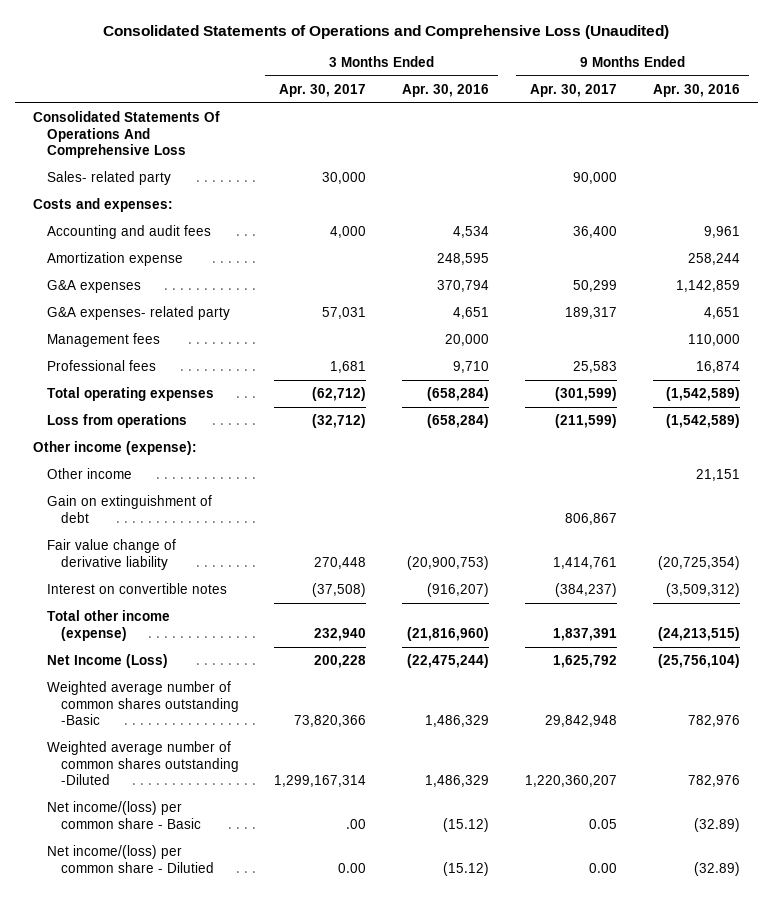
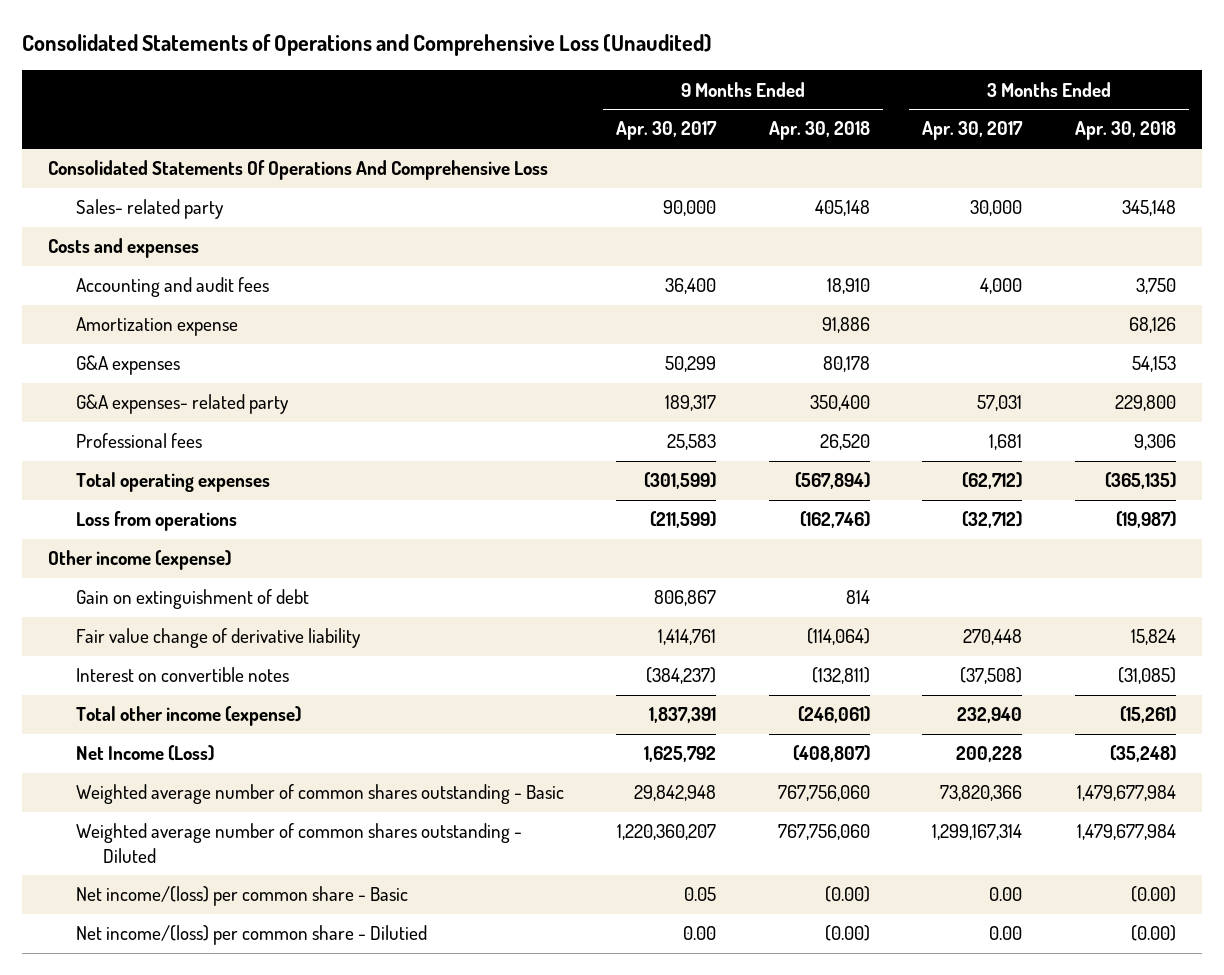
- | 3 Months Ended Apr. 30, 2017 | 3 Months Ended Apr. 30, 2016 | 9 Months Ended Apr. 30, 2017 | 9 Months Ended Apr. 30, 2016
+ | 9 Months Ended Apr. 30, 2017 | 9 Months Ended Apr. 30, 2018 | 3 Months Ended Apr. 30, 2017 | 3 Months Ended Apr. 30, 2018
- Costs and expenses:
+ Costs and expenses
- Management fees | | 20,000 | | 110,000
- Other income (expense):
- Other income | | | | 21,151
+ Other income (expense)
- Weighted average number of common shares outstanding -Basic | 73,820,366 | 1,486,329 | 29,842,948 | 782,976
- Weighted average number of common shares outstanding -Diluted | 1,299,167,314 | 1,486,329 | 1,220,360,207 | 782,976
- Net income/(loss) per common share - Basic | .00 | (15.12) | 0.05 | (32.89)
+ Weighted average number of common shares outstanding - Basic | 29,842,948 | 767,756,060 | 73,820,366 | 1,479,677,984
+ Weighted average number of common shares outstanding - Diluted | 1,220,360,207 | 767,756,060 | 1,299,167,314 | 1,479,677,984
+ Net income/(loss) per common share - Basic | 0.05 | (0.00) | 0.00 | (0.00)

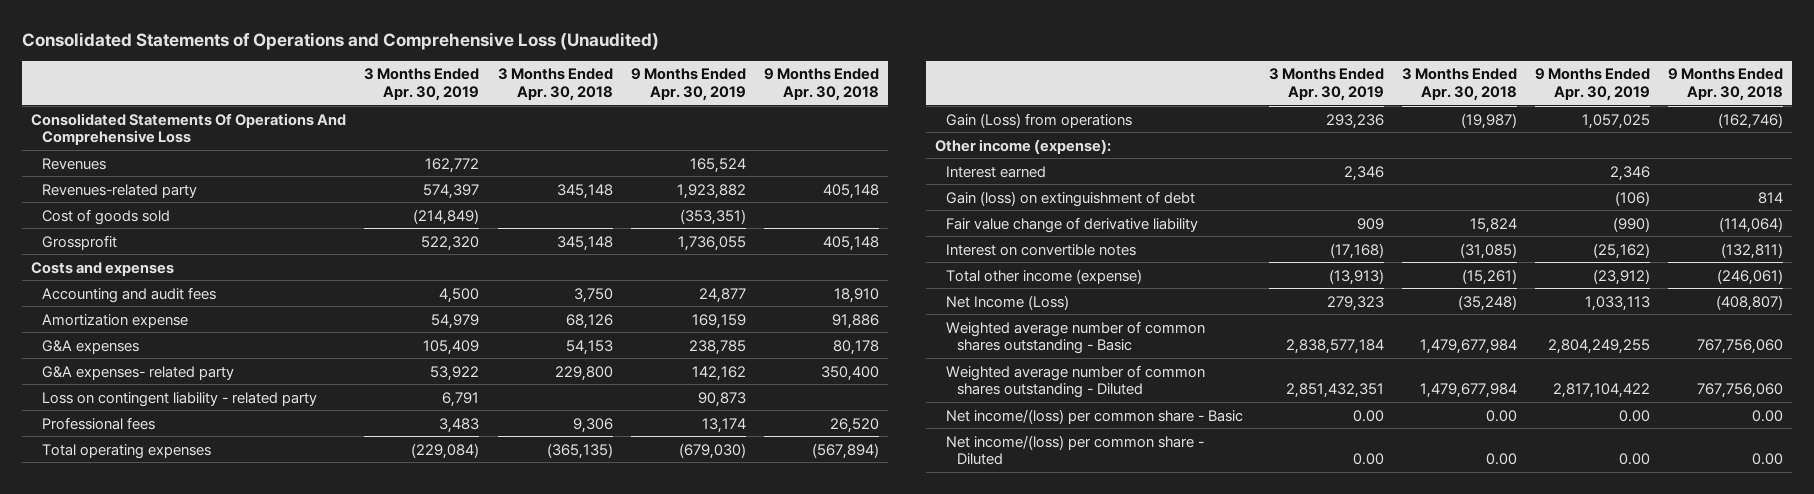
- | 9 Months Ended Apr. 30, 2017 | 9 Months Ended Apr. 30, 2018 | 3 Months Ended Apr. 30, 2017 | 3 Months Ended Apr. 30, 2018
+ | 3 Months Ended Apr. 30, 2019 | 3 Months Ended Apr. 30, 2018 | 9 Months Ended Apr. 30, 2019 | 9 Months Ended Apr. 30, 2018
- Sales- related party | 90,000 | 405,148 | 30,000 | 345,148
+ Revenues | 162,772 | | 165,524 |
+ Revenues-related party | 574,397 | 345,148 | 1,923,882 | 405,148
+ Cost of goods sold | (214,849) | | (353,351) |
+ Grossprofit | 522,320 | 345,148 | 1,736,055 | 405,148
+ Loss on contingent liability - related party | 6,791 | | 90,873 |
- Loss from operations | (211,599) | (162,746) | (32,712) | (19,987)
- Other income (expense)
- Gain on extinguishment of debt | 806,867 | 814 | |
+ Gain (Loss) from operations | 293,236 | (19,987) | 1,057,025 | (162,746)
+ Other income (expense):
+ Interest earned | 2,346 | | 2,346 |
+ Gain (loss) on extinguishment of debt | | | (106) | 814
- Net income/(loss) per common share - Basic | 0.05 | (0.00) | 0.00 | (0.00)
- Net income/(loss) per common share - Dilutied | 0.00 | (0.00) | 0.00 | (0.00)
+ Net income/(loss) per common share - Basic | 0.00 | 0.00 | 0.00 | 0.00
+ Net income/(loss) per common share - Diluted | 0.00 | 0.00 | 0.00 | 0.00

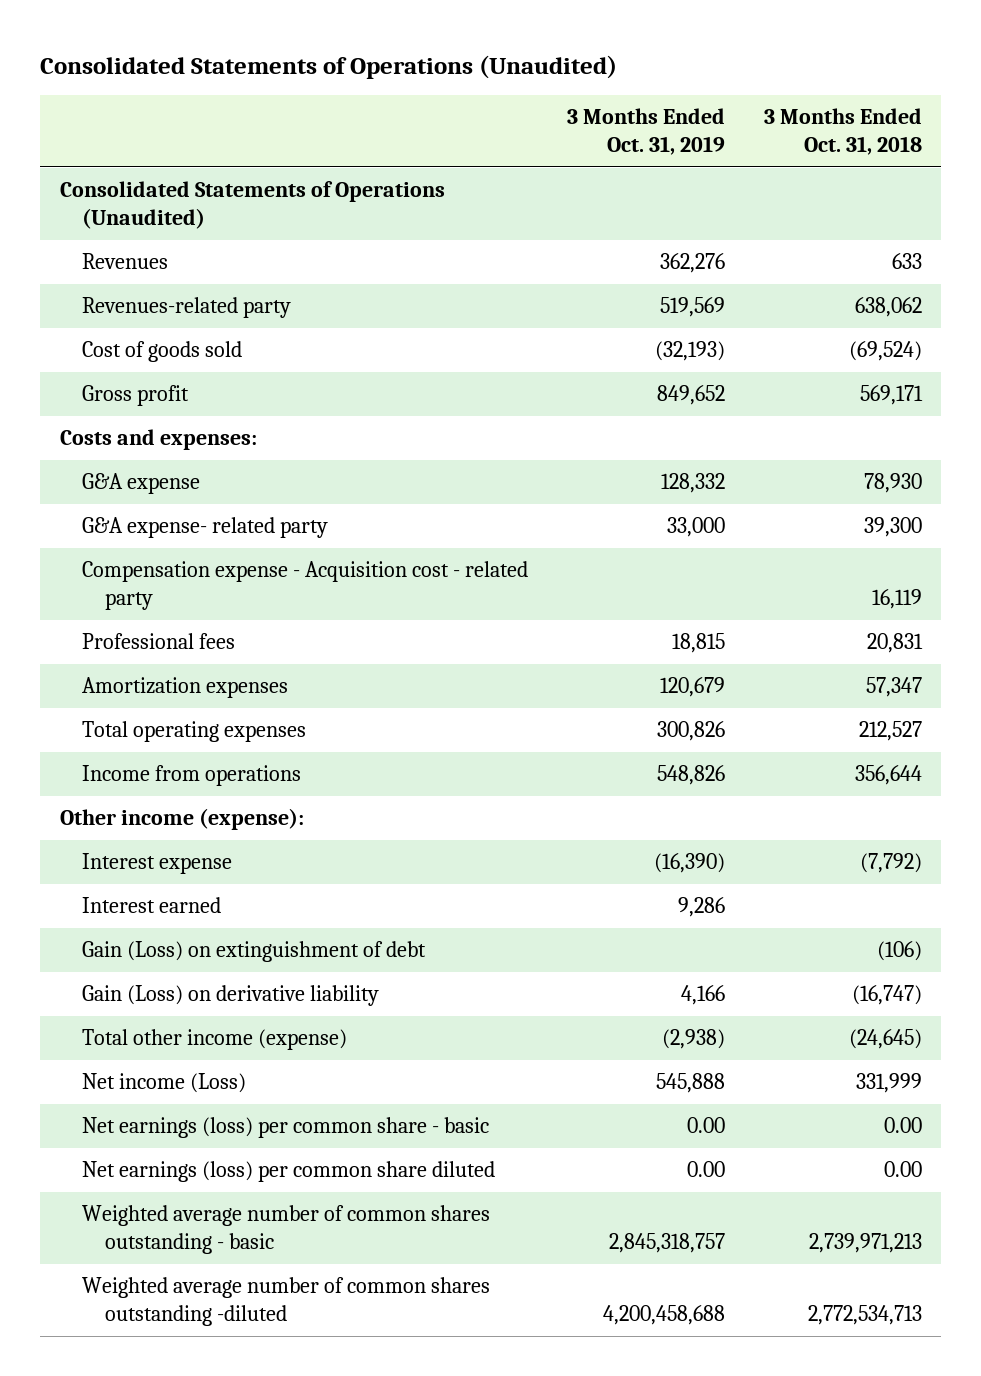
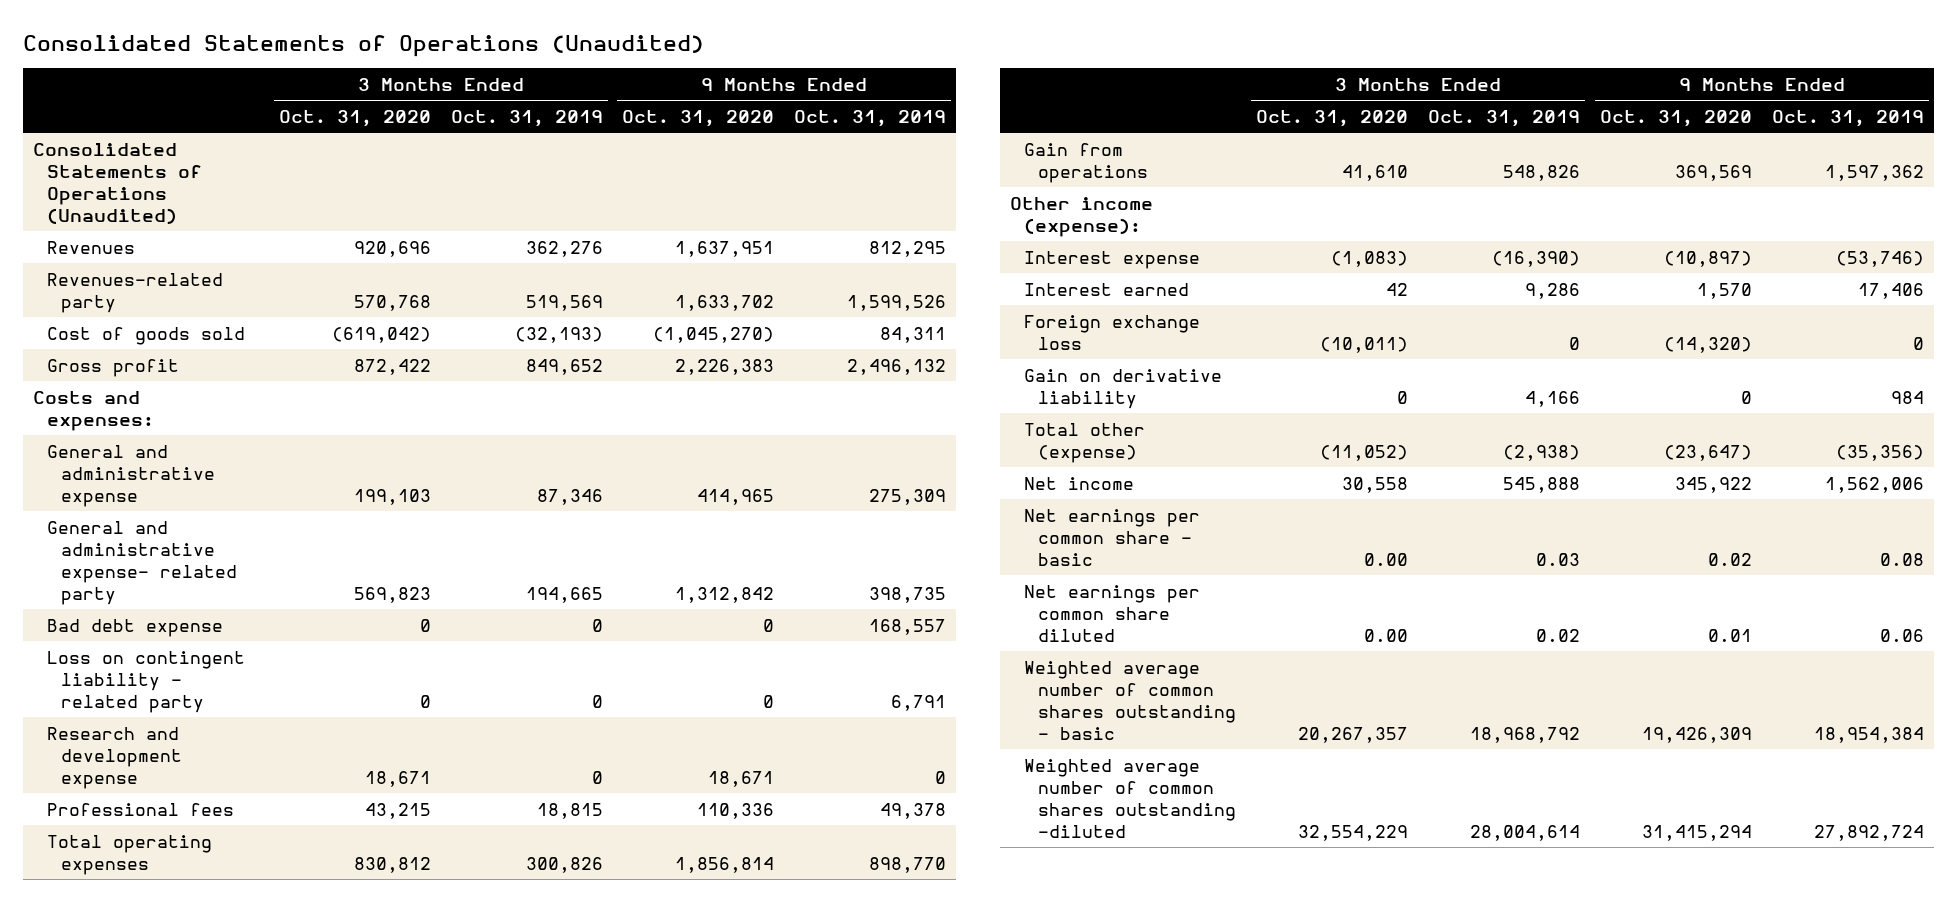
- | 3 Months Ended Oct. 31, 2019 | 3 Months Ended Oct. 31, 2018
+ | 3 Months Ended Oct. 31, 2020 | 3 Months Ended Oct. 31, 2019 | 9 Months Ended Oct. 31, 2020 | 9 Months Ended Oct. 31, 2019
- G&A expense | 128,332 | 78,930
- G&A expense- related party | 33,000 | 39,300
- Compensation expense - Acquisition cost - related party | | 16,119
+ General and administrative expense | 199,103 | 87,346 | 414,965 | 275,309
+ General and administrative expense- related party | 569,823 | 194,665 | 1,312,842 | 398,735
+ Bad debt expense | 0 | 0 | 0 | 168,557
+ Loss on contingent liability - related party | 0 | 0 | 0 | 6,791
+ Research and development expense | 18,671 | 0 | 18,671 | 0
- Amortization expenses | 120,679 | 57,347
- Income from operations | 548,826 | 356,644
+ Gain from operations | 41,610 | 548,826 | 369,569 | 1,597,362
- Gain (Loss) on extinguishment of debt | | (106)
- Gain (Loss) on derivative liability | 4,166 | (16,747)
- Total other income (expense) | (2,938) | (24,645)
- Net income (Loss) | 545,888 | 331,999
- Net earnings (loss) per common share - basic | 0.00 | 0.00
- Net earnings (loss) per common share diluted | 0.00 | 0.00
- Weighted average number of common shares outstanding - basic | 2,845,318,757 | 2,739,971,213
- Weighted average number of common shares outstanding -diluted | 4,200,458,688 | 2,772,534,713
+ Foreign exchange loss | (10,011) | 0 | (14,320) | 0
+ Gain on derivative liability | 0 | 4,166 | 0 | 984
+ Total other (expense) | (11,052) | (2,938) | (23,647) | (35,356)
+ Net income | 30,558 | 545,888 | 345,922 | 1,562,006
+ Net earnings per common share - basic | 0.00 | 0.03 | 0.02 | 0.08
+ Net earnings per common share diluted | 0.00 | 0.02 | 0.01 | 0.06
+ Weighted average number of common shares outstanding - basic | 20,267,357 | 18,968,792 | 19,426,309 | 18,954,384
+ Weighted average number of common shares outstanding -diluted | 32,554,229 | 28,004,614 | 31,415,294 | 27,892,724

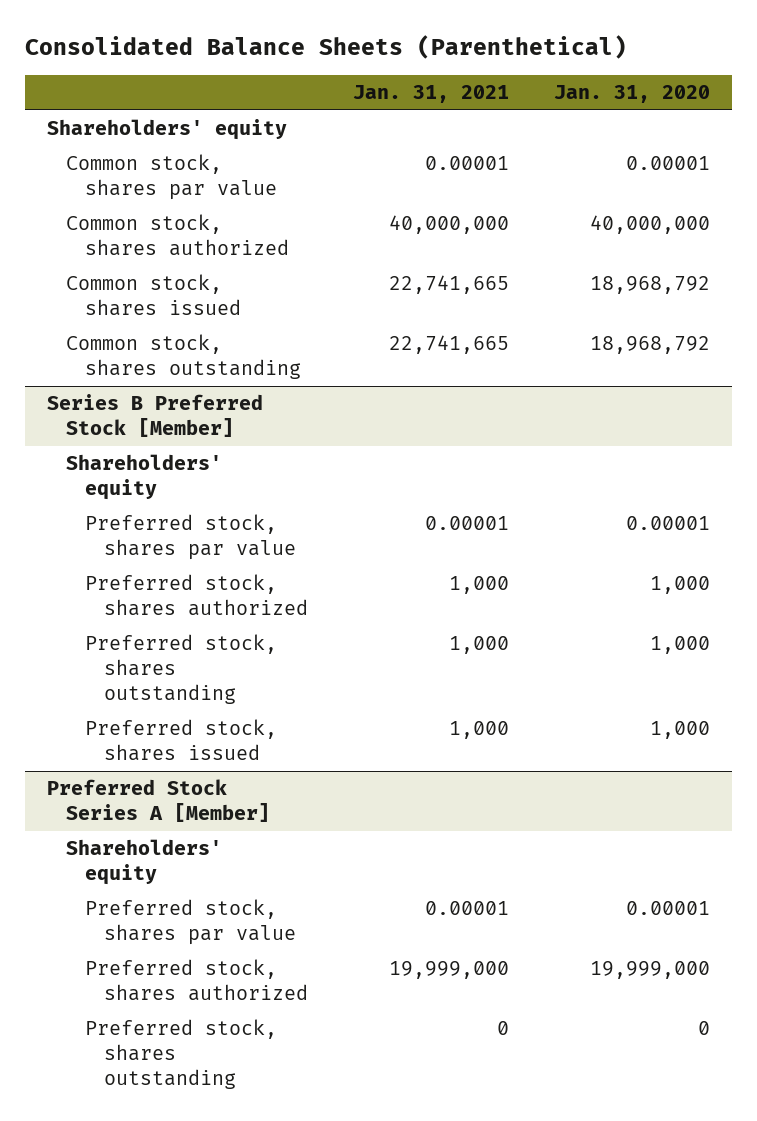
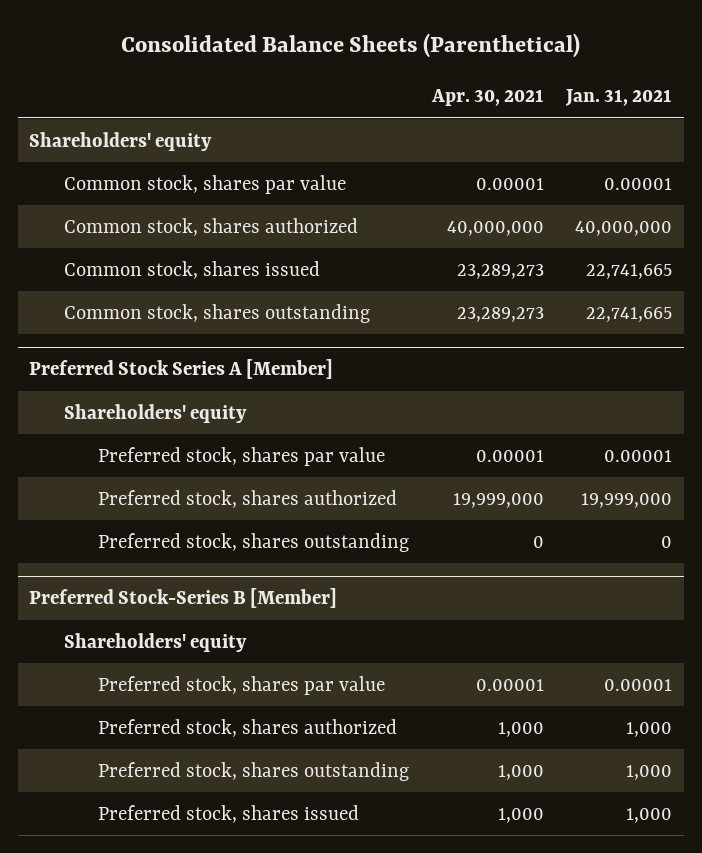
- | Jan. 31, 2021 | Jan. 31, 2020
+ | Apr. 30, 2021 | Jan. 31, 2021
- Series B Preferred Stock [Member]
- Shareholders' equity
- Preferred stock, shares par value | 0.00001 | 0.00001
- Preferred stock, shares authorized | 1,000 | 1,000
- Preferred stock, shares outstanding | 1,000 | 1,000
- Preferred stock, shares issued | 1,000 | 1,000
+ Preferred Stock-Series B [Member]
+ Shareholders' equity
+ Preferred stock, shares par value | 0.00001 | 0.00001
+ Preferred stock, shares authorized | 1,000 | 1,000
+ Preferred stock, shares outstanding | 1,000 | 1,000
+ Preferred stock, shares issued | 1,000 | 1,000

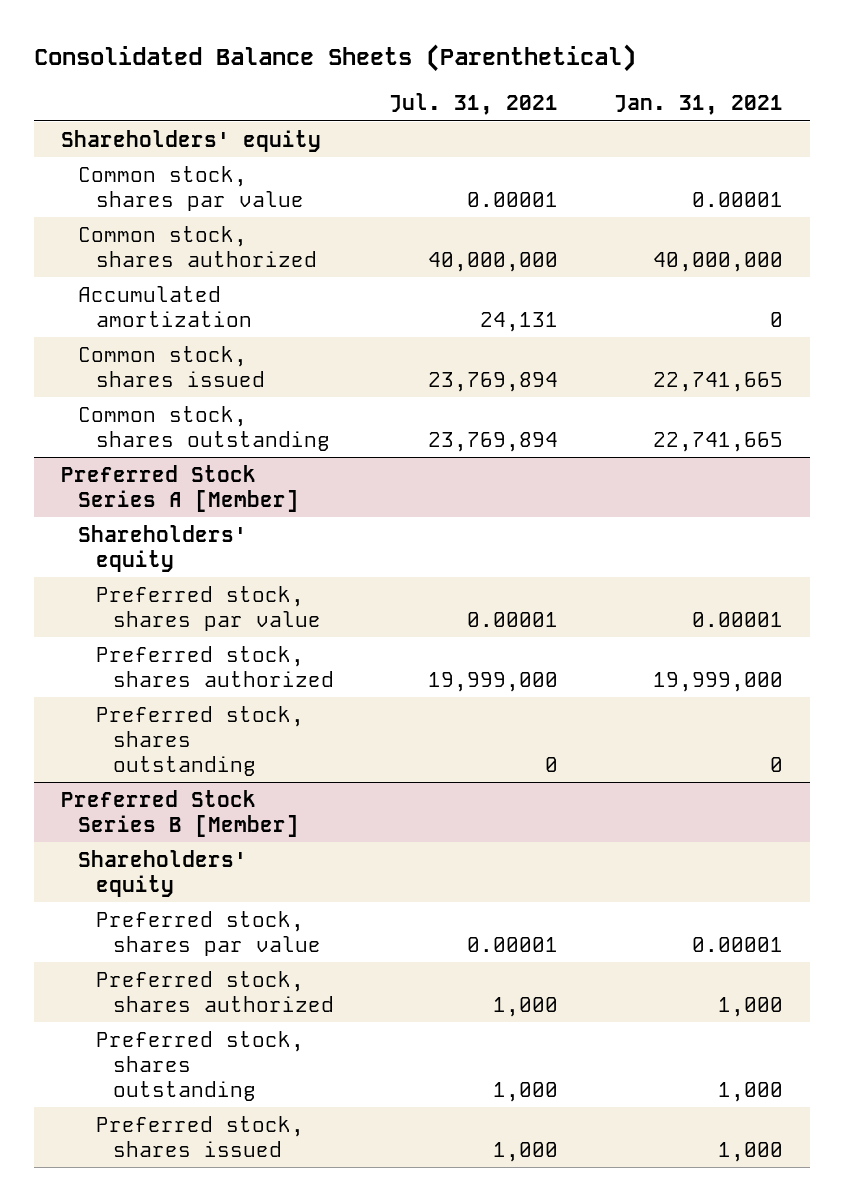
- | Apr. 30, 2021 | Jan. 31, 2021
+ | Jul. 31, 2021 | Jan. 31, 2021
+ Accumulated amortization | 24,131 | 0
- Preferred Stock-Series B [Member]
+ Preferred Stock Series B [Member]

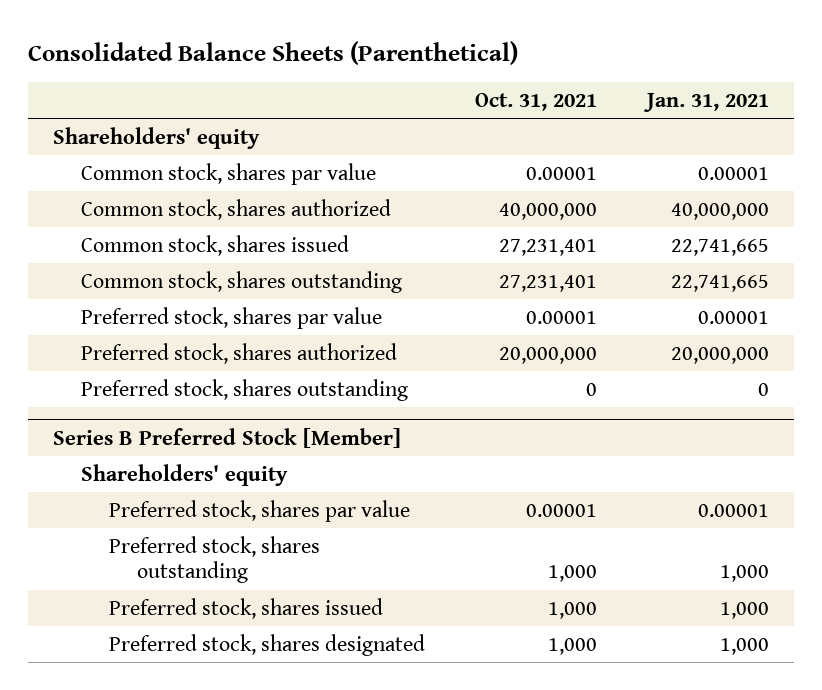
- | Jul. 31, 2021 | Jan. 31, 2021
+ | Oct. 31, 2021 | Jan. 31, 2021
- Accumulated amortization | 24,131 | 0
- Preferred Stock Series A [Member]
- Shareholders' equity
- Preferred stock, shares authorized | 19,999,000 | 19,999,000
+ Preferred stock, shares authorized | 20,000,000 | 20,000,000
- Preferred Stock Series B [Member]
+ Series B Preferred Stock [Member]
- Preferred stock, shares authorized | 1,000 | 1,000
+ Preferred stock, shares designated | 1,000 | 1,000

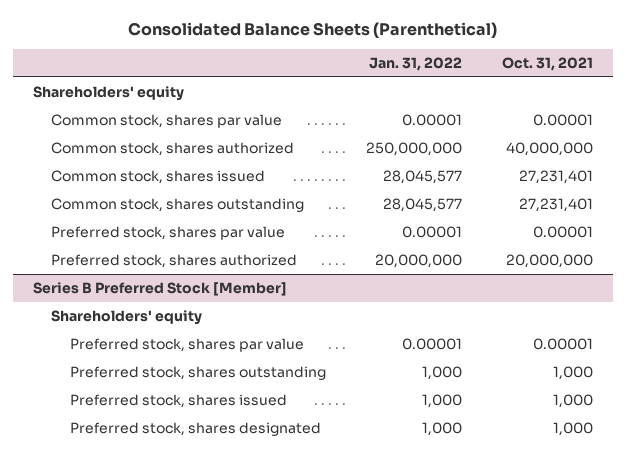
- | Oct. 31, 2021 | Jan. 31, 2021
+ | Jan. 31, 2022 | Oct. 31, 2021
- Preferred stock, shares outstanding | 0 | 0

